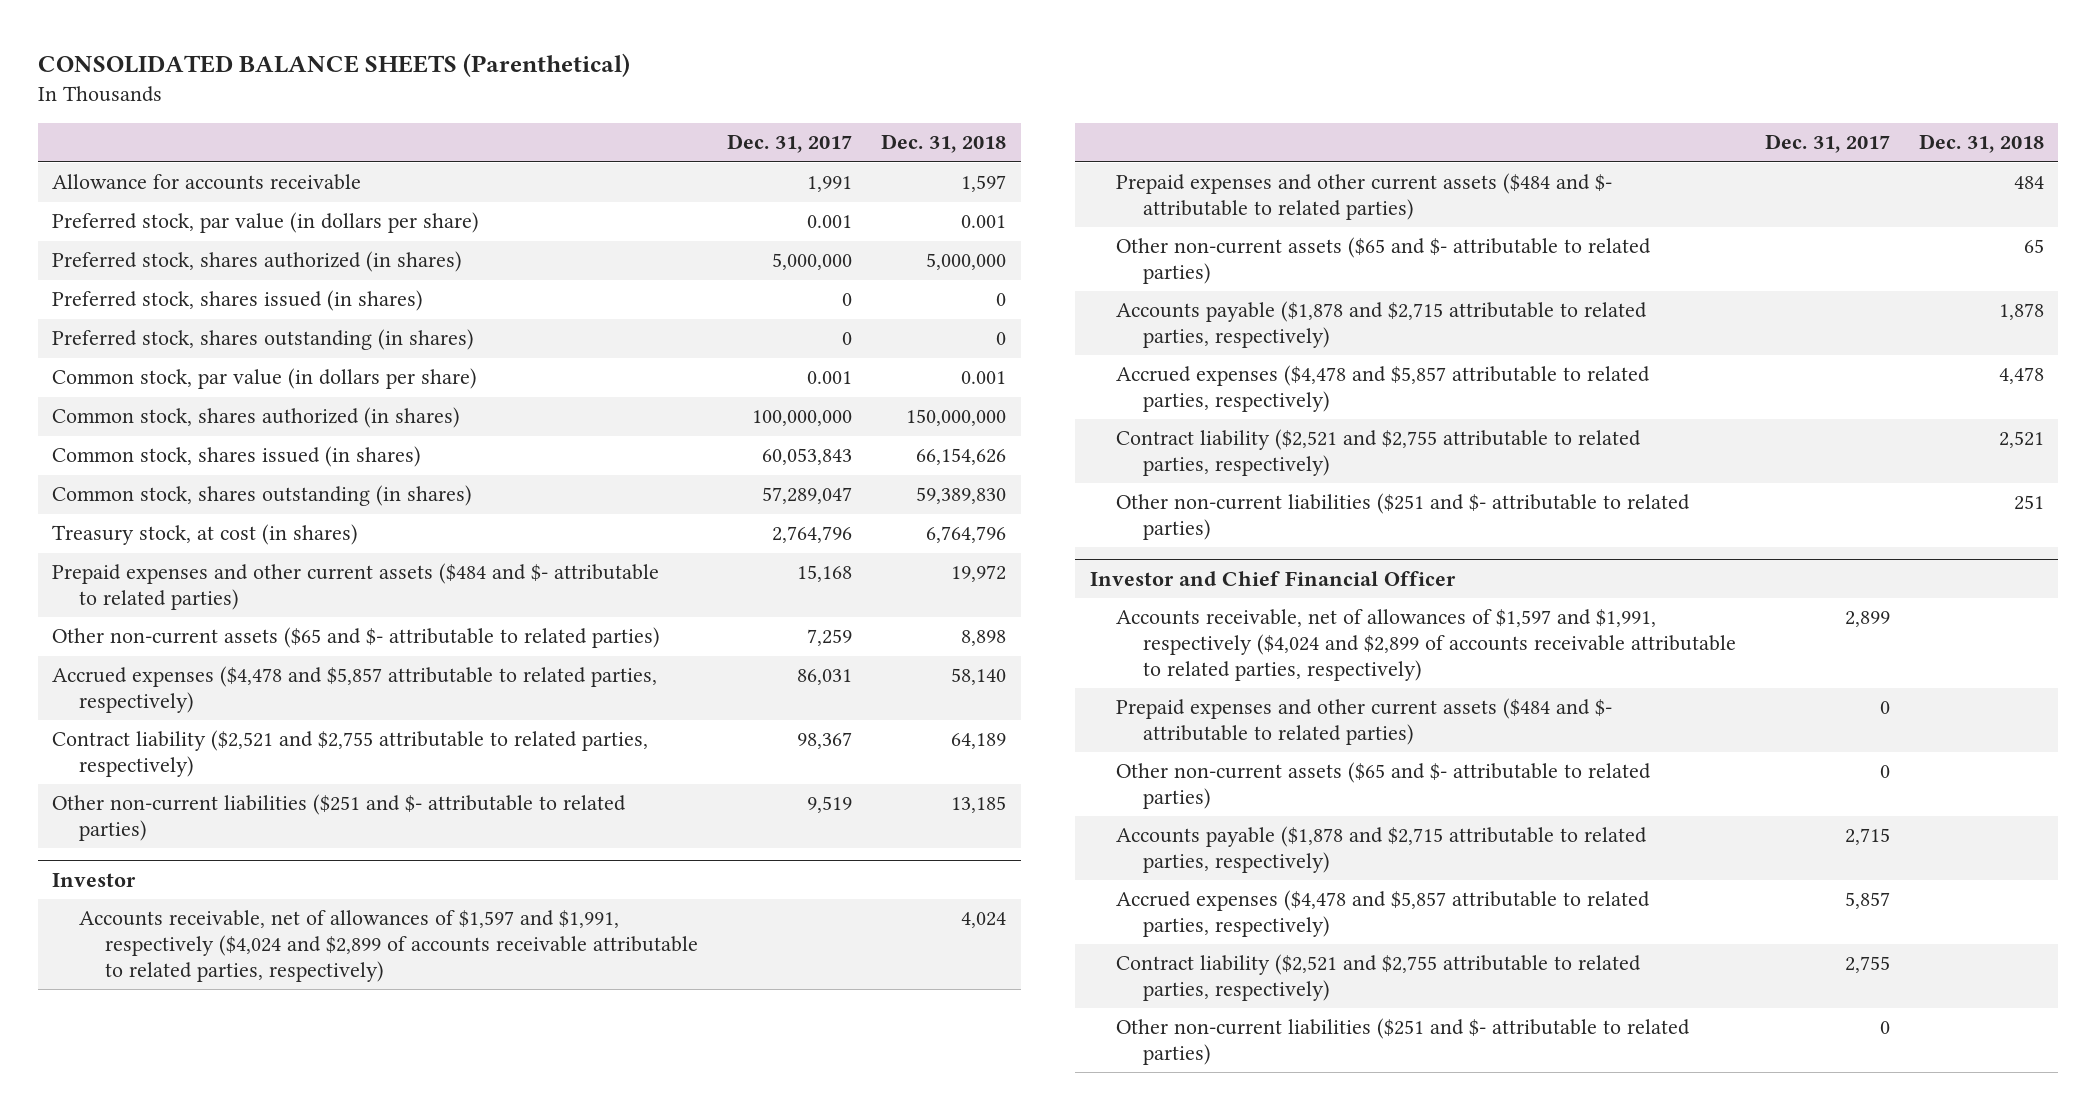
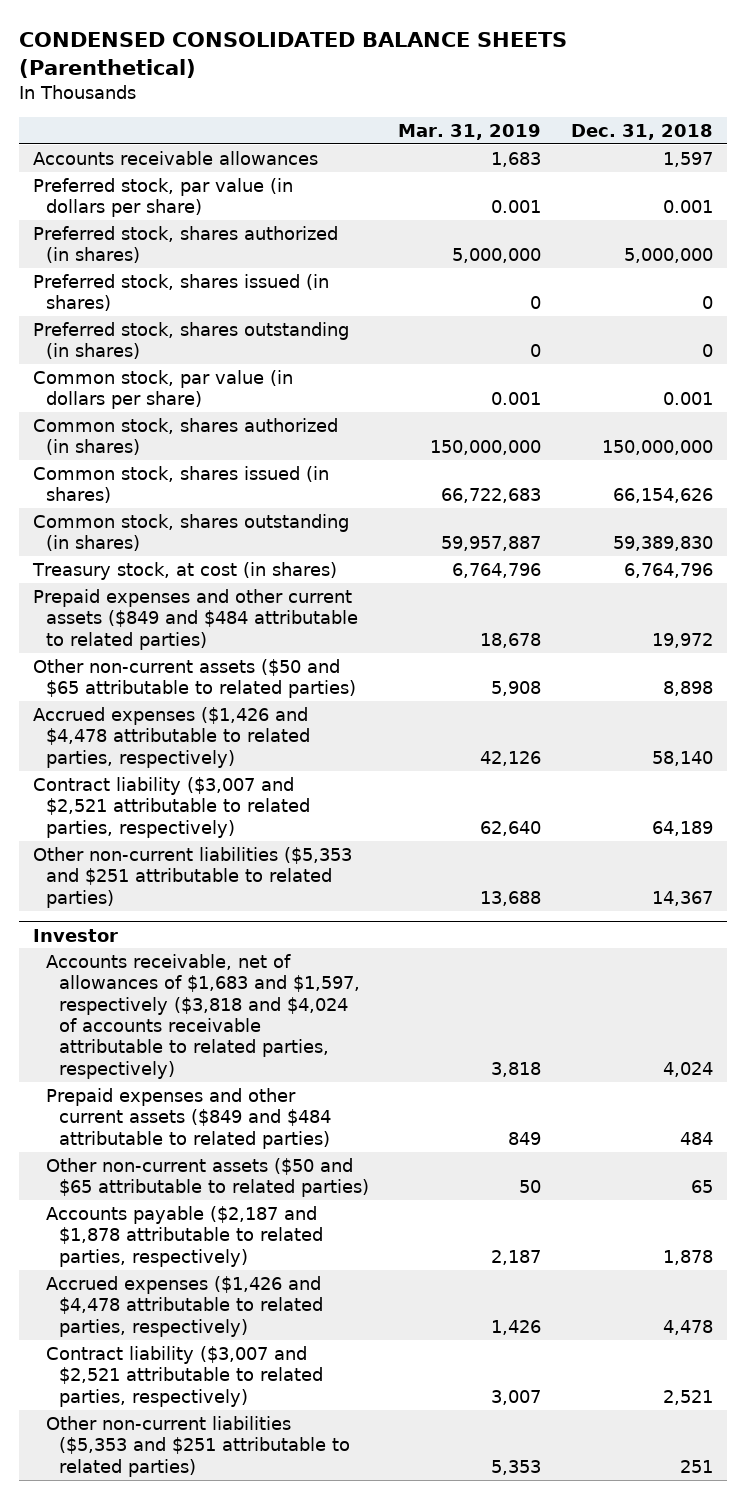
- CONSOLIDATED BALANCE SHEETS (Parenthetical)
+ CONDENSED CONSOLIDATED BALANCE SHEETS (Parenthetical)
- | Dec. 31, 2017 | Dec. 31, 2018
+ | Mar. 31, 2019 | Dec. 31, 2018
- Allowance for accounts receivable | 1,991 | 1,597
+ Accounts receivable allowances | 1,683 | 1,597
- Prepaid expenses and other current assets ($484 and $- attributable to related parties) | 15,168 | 19,972
- Other non-current assets ($65 and $- attributable to related parties) | 7,259 | 8,898
- Accrued expenses ($4,478 and $5,857 attributable to related parties, respectively) | 86,031 | 58,140
- Contract liability ($2,521 and $2,755 attributable to related parties, respectively) | 98,367 | 64,189
- Other non-current liabilities ($251 and $- attributable to related parties) | 9,519 | 13,185
+ Prepaid expenses and other current assets ($849 and $484 attributable to related parties) | 18,678 | 19,972
+ Other non-current assets ($50 and $65 attributable to related parties) | 5,908 | 8,898
+ Accrued expenses ($1,426 and $4,478 attributable to related parties, respectively) | 42,126 | 58,140
+ Contract liability ($3,007 and $2,521 attributable to related parties, respectively) | 62,640 | 64,189
+ Other non-current liabilities ($5,353 and $251 attributable to related parties) | 13,688 | 14,367
@ Investor
- Accounts receivable, net of allowances of $1,597 and $1,991, respectively ($4,024 and $2,899 of accounts receivable attributable to related parties, respectively) | | 4,024
- Prepaid expenses and other current assets ($484 and $- attributable to related parties) | | 484
- Other non-current assets ($65 and $- attributable to related parties) | | 65
- Accounts payable ($1,878 and $2,715 attributable to related parties, respectively) | | 1,878
- Accrued expenses ($4,478 and $5,857 attributable to related parties, respectively) | | 4,478
- Contract liability ($2,521 and $2,755 attributable to related parties, respectively) | | 2,521
- Other non-current liabilities ($251 and $- attributable to related parties) | | 251
- Investor and Chief Financial Officer
- Accounts receivable, net of allowances of $1,597 and $1,991, respectively ($4,024 and $2,899 of accounts receivable attributable to related parties, respectively) | 2,899 |
- Prepaid expenses and other current assets ($484 and $- attributable to related parties) | 0 |
- Other non-current assets ($65 and $- attributable to related parties) | 0 |
- Accounts payable ($1,878 and $2,715 attributable to related parties, respectively) | 2,715 |
- Accrued expenses ($4,478 and $5,857 attributable to related parties, respectively) | 5,857 |
- Contract liability ($2,521 and $2,755 attributable to related parties, respectively) | 2,755 |
- Other non-current liabilities ($251 and $- attributable to related parties) | 0 |
@ Investor
+ Accounts receivable, net of allowances of $1,683 and $1,597, respectively ($3,818 and $4,024 of accounts receivable attributable to related parties, respectively) | 3,818 | 4,024
+ Prepaid expenses and other current assets ($849 and $484 attributable to related parties) | 849 | 484
+ Other non-current assets ($50 and $65 attributable to related parties) | 50 | 65
+ Accounts payable ($2,187 and $1,878 attributable to related parties, respectively) | 2,187 | 1,878
+ Accrued expenses ($1,426 and $4,478 attributable to related parties, respectively) | 1,426 | 4,478
+ Contract liability ($3,007 and $2,521 attributable to related parties, respectively) | 3,007 | 2,521
+ Other non-current liabilities ($5,353 and $251 attributable to related parties) | 5,353 | 251

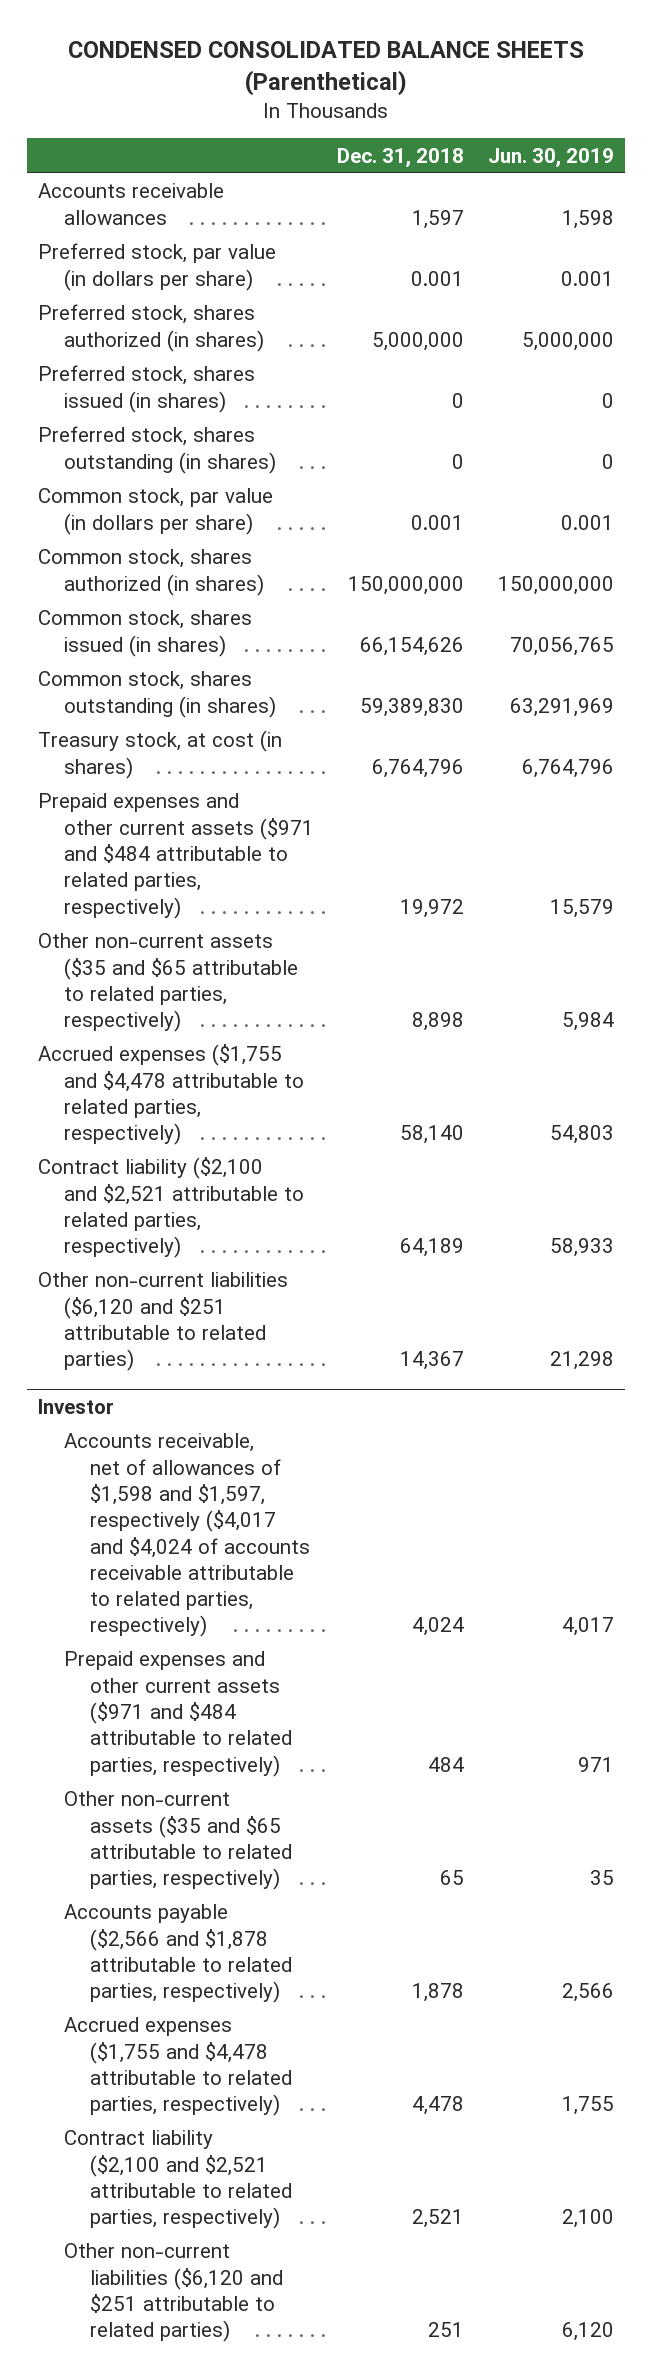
- | Mar. 31, 2019 | Dec. 31, 2018
+ | Dec. 31, 2018 | Jun. 30, 2019
- Prepaid expenses and other current assets ($849 and $484 attributable to related parties) | 18,678 | 19,972
- Other non-current assets ($50 and $65 attributable to related parties) | 5,908 | 8,898
- Accrued expenses ($1,426 and $4,478 attributable to related parties, respectively) | 42,126 | 58,140
- Contract liability ($3,007 and $2,521 attributable to related parties, respectively) | 62,640 | 64,189
- Other non-current liabilities ($5,353 and $251 attributable to related parties) | 13,688 | 14,367
+ Prepaid expenses and other current assets ($971 and $484 attributable to related parties, respectively) | 19,972 | 15,579
+ Other non-current assets ($35 and $65 attributable to related parties, respectively) | 8,898 | 5,984
+ Accrued expenses ($1,755 and $4,478 attributable to related parties, respectively) | 58,140 | 54,803
+ Contract liability ($2,100 and $2,521 attributable to related parties, respectively) | 64,189 | 58,933
+ Other non-current liabilities ($6,120 and $251 attributable to related parties) | 14,367 | 21,298
@ Investor
- Accounts receivable, net of allowances of $1,683 and $1,597, respectively ($3,818 and $4,024 of accounts receivable attributable to related parties, respectively) | 3,818 | 4,024
- Prepaid expenses and other current assets ($849 and $484 attributable to related parties) | 849 | 484
- Other non-current assets ($50 and $65 attributable to related parties) | 50 | 65
- Accounts payable ($2,187 and $1,878 attributable to related parties, respectively) | 2,187 | 1,878
- Accrued expenses ($1,426 and $4,478 attributable to related parties, respectively) | 1,426 | 4,478
- Contract liability ($3,007 and $2,521 attributable to related parties, respectively) | 3,007 | 2,521
- Other non-current liabilities ($5,353 and $251 attributable to related parties) | 5,353 | 251
+ Accounts receivable, net of allowances of $1,598 and $1,597, respectively ($4,017 and $4,024 of accounts receivable attributable to related parties, respectively) | 4,024 | 4,017
+ Prepaid expenses and other current assets ($971 and $484 attributable to related parties, respectively) | 484 | 971
+ Other non-current assets ($35 and $65 attributable to related parties, respectively) | 65 | 35
+ Accounts payable ($2,566 and $1,878 attributable to related parties, respectively) | 1,878 | 2,566
+ Accrued expenses ($1,755 and $4,478 attributable to related parties, respectively) | 4,478 | 1,755
+ Contract liability ($2,100 and $2,521 attributable to related parties, respectively) | 2,521 | 2,100
+ Other non-current liabilities ($6,120 and $251 attributable to related parties) | 251 | 6,120

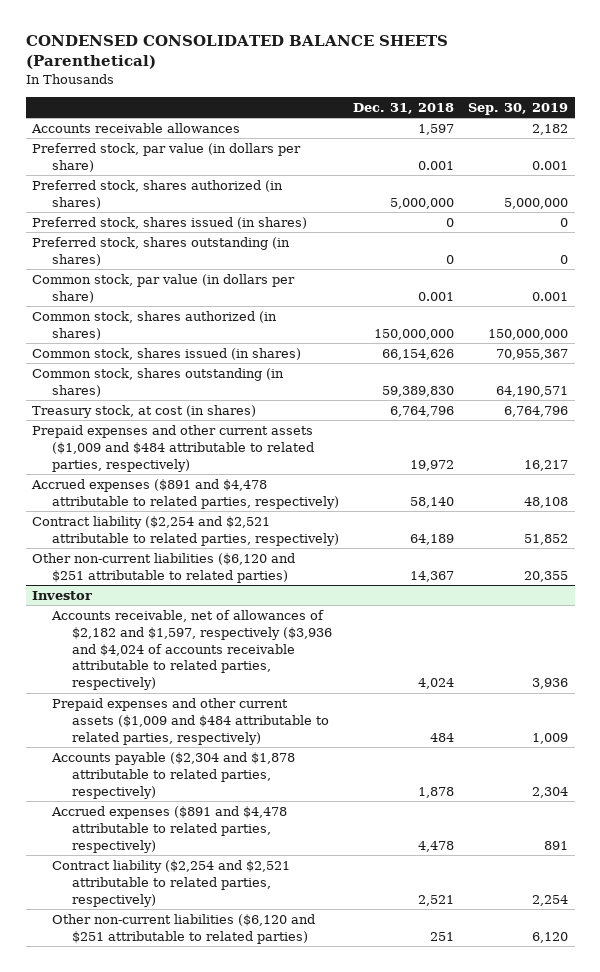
- | Dec. 31, 2018 | Jun. 30, 2019
+ | Dec. 31, 2018 | Sep. 30, 2019
- Prepaid expenses and other current assets ($971 and $484 attributable to related parties, respectively) | 19,972 | 15,579
- Other non-current assets ($35 and $65 attributable to related parties, respectively) | 8,898 | 5,984
- Accrued expenses ($1,755 and $4,478 attributable to related parties, respectively) | 58,140 | 54,803
- Contract liability ($2,100 and $2,521 attributable to related parties, respectively) | 64,189 | 58,933
+ Prepaid expenses and other current assets ($1,009 and $484 attributable to related parties, respectively) | 19,972 | 16,217
+ Accrued expenses ($891 and $4,478 attributable to related parties, respectively) | 58,140 | 48,108
+ Contract liability ($2,254 and $2,521 attributable to related parties, respectively) | 64,189 | 51,852
@ Investor
- Accounts receivable, net of allowances of $1,598 and $1,597, respectively ($4,017 and $4,024 of accounts receivable attributable to related parties, respectively) | 4,024 | 4,017
- Prepaid expenses and other current assets ($971 and $484 attributable to related parties, respectively) | 484 | 971
- Other non-current assets ($35 and $65 attributable to related parties, respectively) | 65 | 35
- Accounts payable ($2,566 and $1,878 attributable to related parties, respectively) | 1,878 | 2,566
- Accrued expenses ($1,755 and $4,478 attributable to related parties, respectively) | 4,478 | 1,755
- Contract liability ($2,100 and $2,521 attributable to related parties, respectively) | 2,521 | 2,100
+ Accounts receivable, net of allowances of $2,182 and $1,597, respectively ($3,936 and $4,024 of accounts receivable attributable to related parties, respectively) | 4,024 | 3,936
+ Prepaid expenses and other current assets ($1,009 and $484 attributable to related parties, respectively) | 484 | 1,009
+ Accounts payable ($2,304 and $1,878 attributable to related parties, respectively) | 1,878 | 2,304
+ Accrued expenses ($891 and $4,478 attributable to related parties, respectively) | 4,478 | 891
+ Contract liability ($2,254 and $2,521 attributable to related parties, respectively) | 2,521 | 2,254

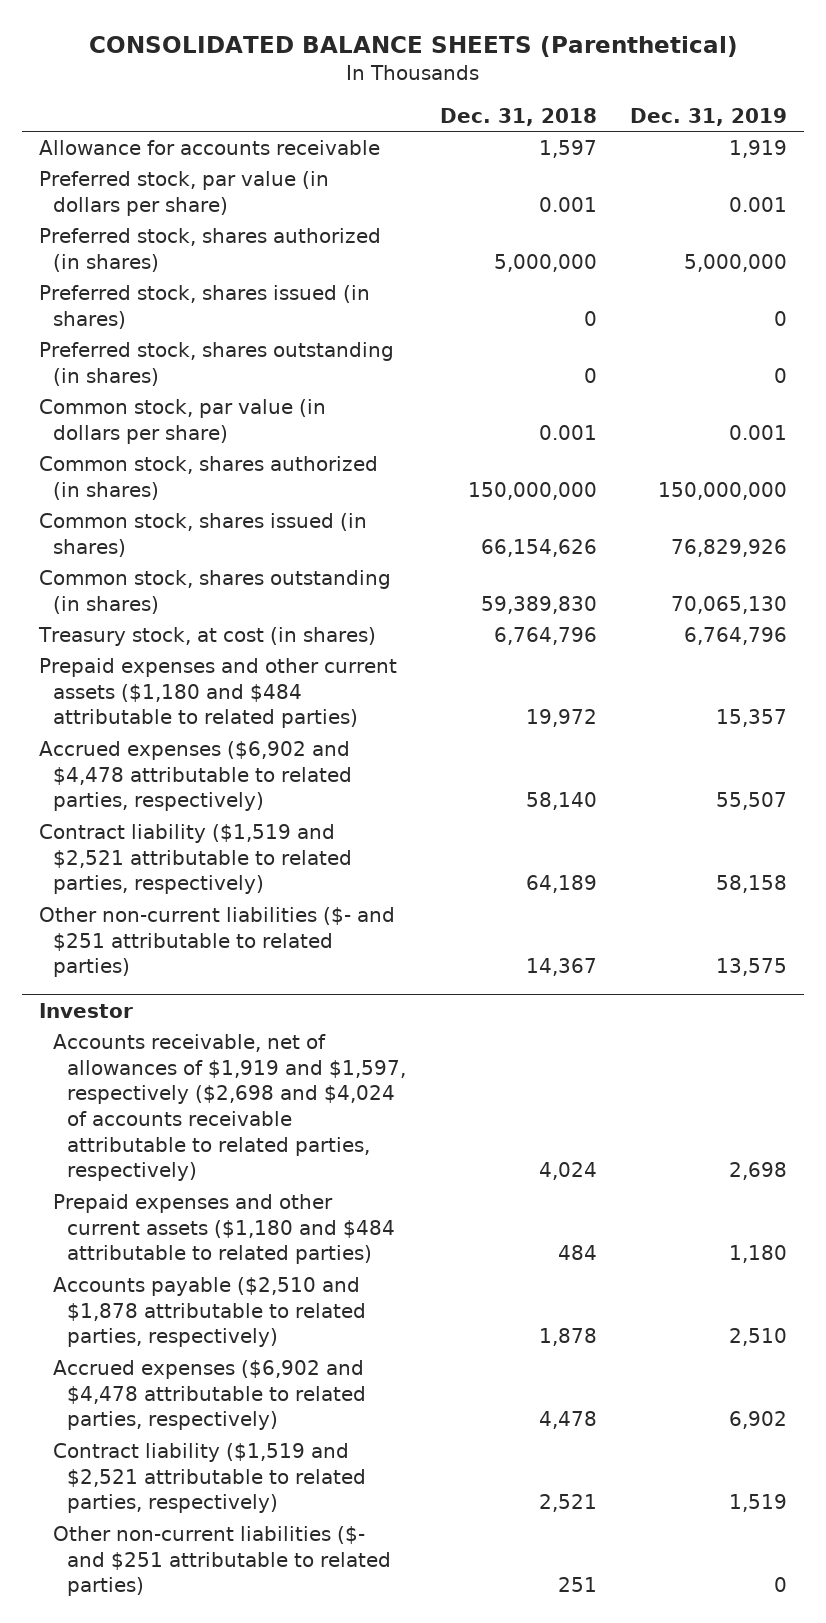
- CONDENSED CONSOLIDATED BALANCE SHEETS (Parenthetical)
+ CONSOLIDATED BALANCE SHEETS (Parenthetical)
- | Dec. 31, 2018 | Sep. 30, 2019
+ | Dec. 31, 2018 | Dec. 31, 2019
- Accounts receivable allowances | 1,597 | 2,182
+ Allowance for accounts receivable | 1,597 | 1,919
- Prepaid expenses and other current assets ($1,009 and $484 attributable to related parties, respectively) | 19,972 | 16,217
- Accrued expenses ($891 and $4,478 attributable to related parties, respectively) | 58,140 | 48,108
- Contract liability ($2,254 and $2,521 attributable to related parties, respectively) | 64,189 | 51,852
- Other non-current liabilities ($6,120 and $251 attributable to related parties) | 14,367 | 20,355
+ Prepaid expenses and other current assets ($1,180 and $484 attributable to related parties) | 19,972 | 15,357
+ Accrued expenses ($6,902 and $4,478 attributable to related parties, respectively) | 58,140 | 55,507
+ Contract liability ($1,519 and $2,521 attributable to related parties, respectively) | 64,189 | 58,158
+ Other non-current liabilities ($- and $251 attributable to related parties) | 14,367 | 13,575
@ Investor
- Accounts receivable, net of allowances of $2,182 and $1,597, respectively ($3,936 and $4,024 of accounts receivable attributable to related parties, respectively) | 4,024 | 3,936
- Prepaid expenses and other current assets ($1,009 and $484 attributable to related parties, respectively) | 484 | 1,009
- Accounts payable ($2,304 and $1,878 attributable to related parties, respectively) | 1,878 | 2,304
- Accrued expenses ($891 and $4,478 attributable to related parties, respectively) | 4,478 | 891
- Contract liability ($2,254 and $2,521 attributable to related parties, respectively) | 2,521 | 2,254
- Other non-current liabilities ($6,120 and $251 attributable to related parties) | 251 | 6,120
+ Accounts receivable, net of allowances of $1,919 and $1,597, respectively ($2,698 and $4,024 of accounts receivable attributable to related parties, respectively) | 4,024 | 2,698
+ Prepaid expenses and other current assets ($1,180 and $484 attributable to related parties) | 484 | 1,180
+ Accounts payable ($2,510 and $1,878 attributable to related parties, respectively) | 1,878 | 2,510
+ Accrued expenses ($6,902 and $4,478 attributable to related parties, respectively) | 4,478 | 6,902
+ Contract liability ($1,519 and $2,521 attributable to related parties, respectively) | 2,521 | 1,519
+ Other non-current liabilities ($- and $251 attributable to related parties) | 251 | 0

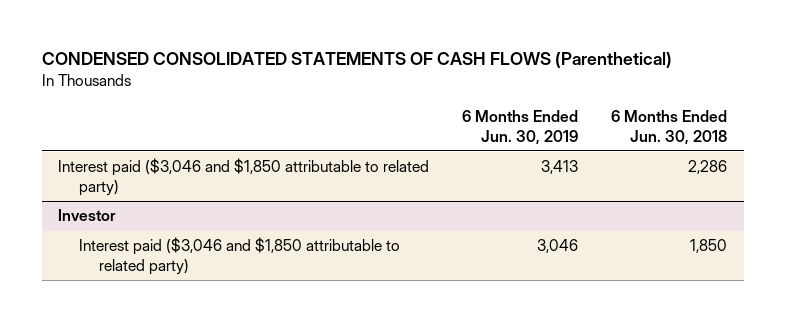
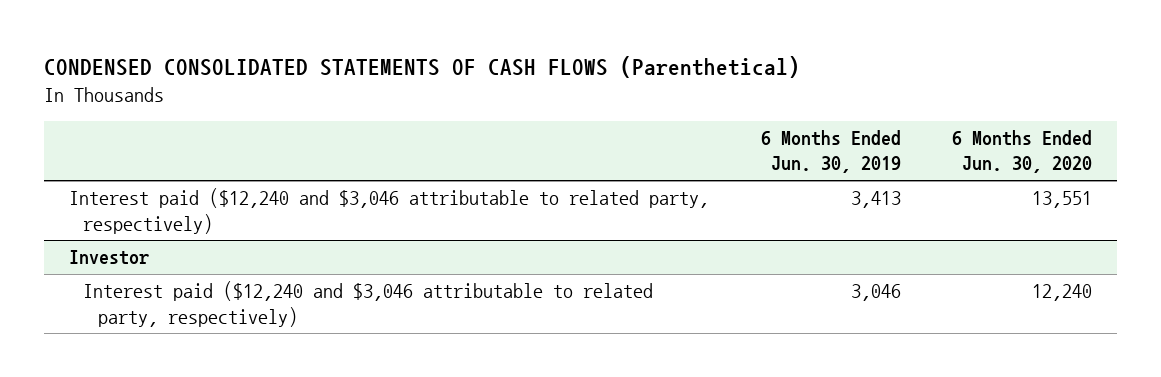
- | 6 Months Ended Jun. 30, 2019 | 6 Months Ended Jun. 30, 2018
+ | 6 Months Ended Jun. 30, 2019 | 6 Months Ended Jun. 30, 2020
- Interest paid ($3,046 and $1,850 attributable to related party) | 3,413 | 2,286
+ Interest paid ($12,240 and $3,046 attributable to related party, respectively) | 3,413 | 13,551
@ Investor
- Interest paid ($3,046 and $1,850 attributable to related party) | 3,046 | 1,850
+ Interest paid ($12,240 and $3,046 attributable to related party, respectively) | 3,046 | 12,240

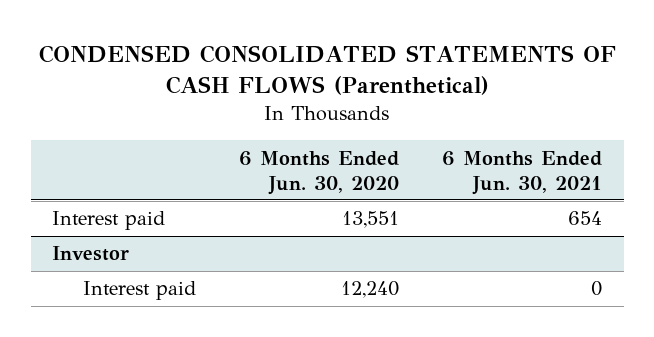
- | 6 Months Ended Jun. 30, 2019 | 6 Months Ended Jun. 30, 2020
+ | 6 Months Ended Jun. 30, 2020 | 6 Months Ended Jun. 30, 2021
- Interest paid ($12,240 and $3,046 attributable to related party, respectively) | 3,413 | 13,551
+ Interest paid | 13,551 | 654
@ Investor
- Interest paid ($12,240 and $3,046 attributable to related party, respectively) | 3,046 | 12,240
+ Interest paid | 12,240 | 0

